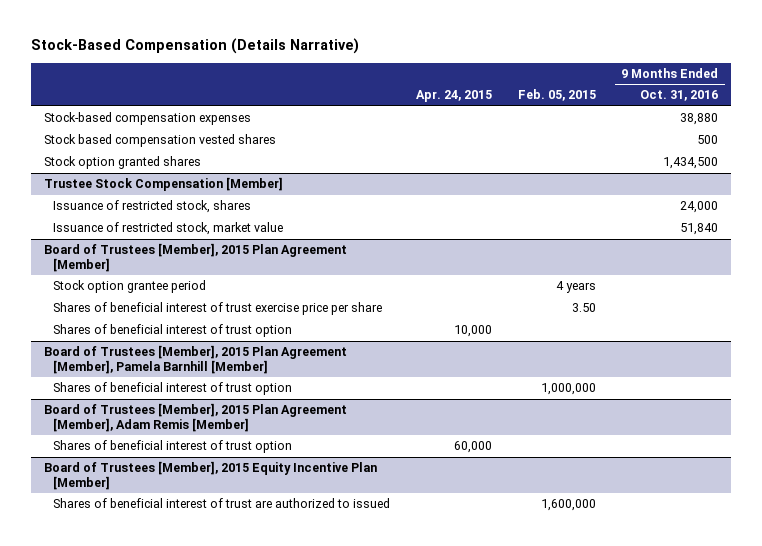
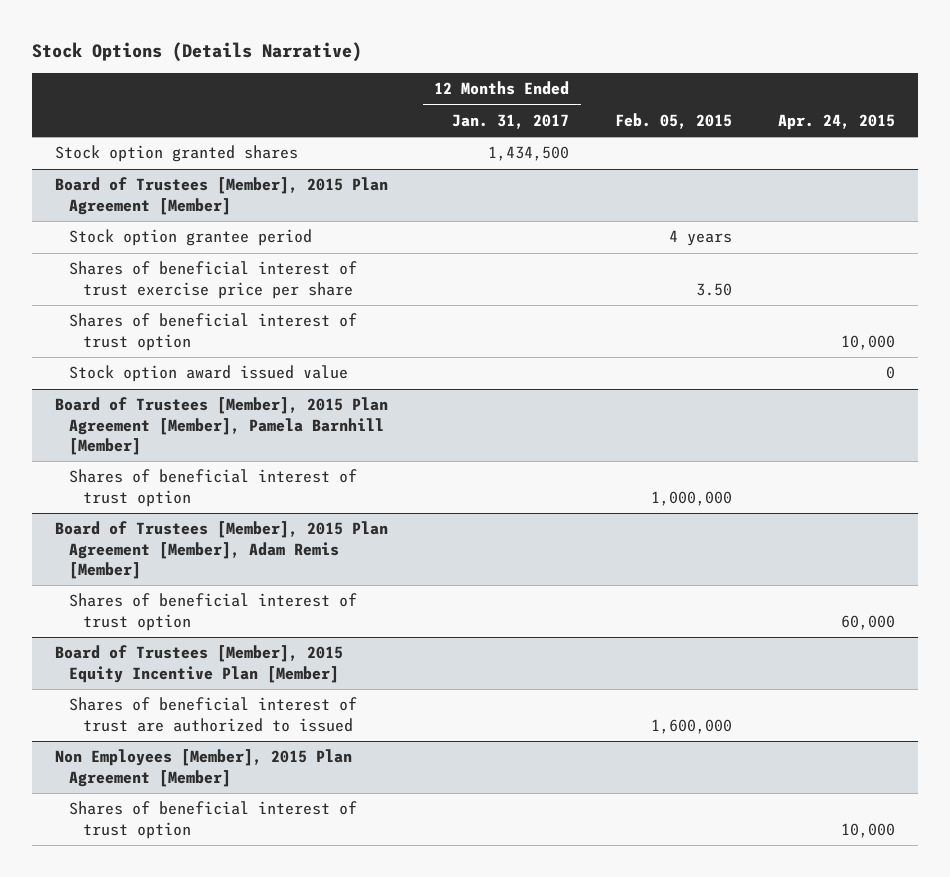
- Stock-Based Compensation (Details Narrative)
+ Stock Options (Details Narrative)
- | Apr. 24, 2015 | Feb. 05, 2015 | 9 Months Ended Oct. 31, 2016
+ | 12 Months Ended Jan. 31, 2017 | Feb. 05, 2015 | Apr. 24, 2015
- Stock-based compensation expenses | | | 38,880
- Stock based compensation vested shares | | | 500
- Trustee Stock Compensation [Member]
- Issuance of restricted stock, shares | | | 24,000
- Issuance of restricted stock, market value | | | 51,840
@ Board of Trustees [Member], 2015 Plan Agreement [Member]
+ Stock option award issued value | | | 0
+ Non Employees [Member], 2015 Plan Agreement [Member]
+ Shares of beneficial interest of trust option | | | 10,000

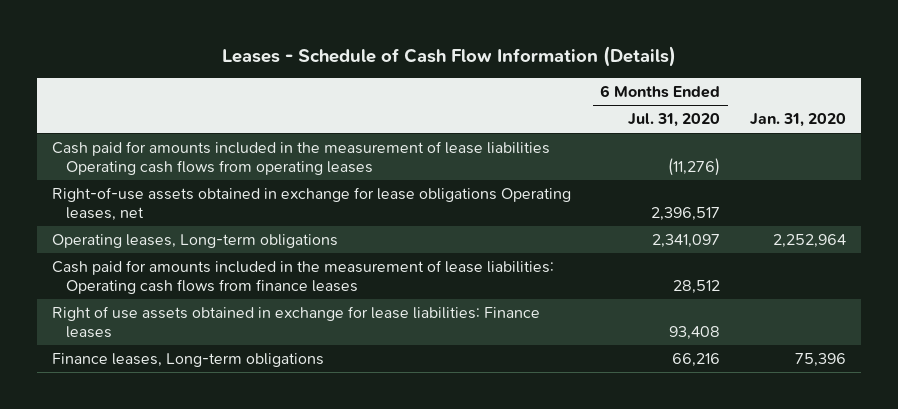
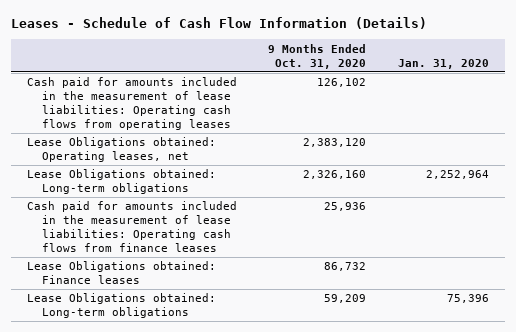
- | 6 Months Ended Jul. 31, 2020 | Jan. 31, 2020
+ | 9 Months Ended Oct. 31, 2020 | Jan. 31, 2020
- Cash paid for amounts included in the measurement of lease liabilities Operating cash flows from operating leases | (11,276) |
- Right-of-use assets obtained in exchange for lease obligations Operating leases, net | 2,396,517 |
- Operating leases, Long-term obligations | 2,341,097 | 2,252,964
+ Cash paid for amounts included in the measurement of lease liabilities: Operating cash flows from operating leases | 126,102 |
+ Lease Obligations obtained: Operating leases, net | 2,383,120 |
+ Lease Obligations obtained: Long-term obligations | 2,326,160 | 2,252,964
- Right of use assets obtained in exchange for lease liabilities: Finance leases | 93,408 |
- Finance leases, Long-term obligations | 66,216 | 75,396
+ Lease Obligations obtained: Finance leases | 86,732 |
+ Lease Obligations obtained: Long-term obligations | 59,209 | 75,396

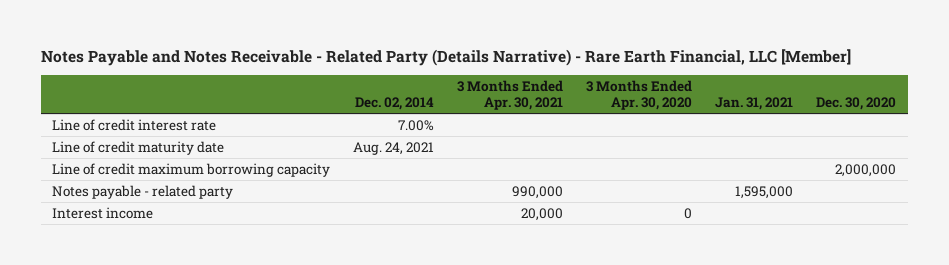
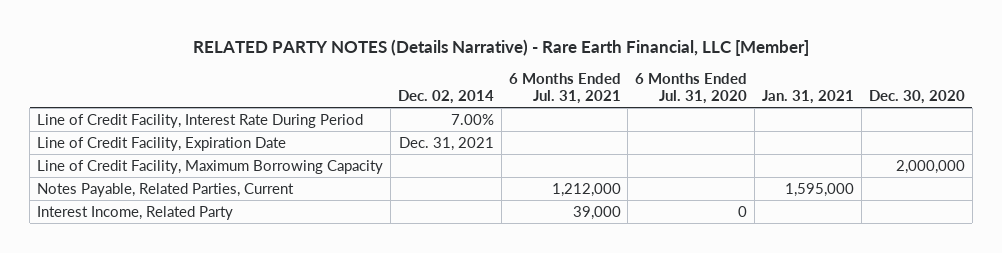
- Notes Payable and Notes Receivable - Related Party (Details Narrative) - Rare Earth Financial, LLC [Member]
+ RELATED PARTY NOTES (Details Narrative) - Rare Earth Financial, LLC [Member]
- | Dec. 02, 2014 | 3 Months Ended Apr. 30, 2021 | 3 Months Ended Apr. 30, 2020 | Jan. 31, 2021 | Dec. 30, 2020
+ | Dec. 02, 2014 | 6 Months Ended Jul. 31, 2021 | 6 Months Ended Jul. 31, 2020 | Jan. 31, 2021 | Dec. 30, 2020
- Line of credit interest rate | 7.00% | | | |
- Line of credit maturity date | Aug. 24, 2021 | | | |
- Line of credit maximum borrowing capacity | | | | | 2,000,000
- Notes payable - related party | | 990,000 | | 1,595,000 |
- Interest income | | 20,000 | 0 | |
+ Line of Credit Facility, Interest Rate During Period | 7.00% | | | |
+ Line of Credit Facility, Expiration Date | Dec. 31, 2021 | | | |
+ Line of Credit Facility, Maximum Borrowing Capacity | | | | | 2,000,000
+ Notes Payable, Related Parties, Current | | 1,212,000 | | 1,595,000 |
+ Interest Income, Related Party | | 39,000 | 0 | |

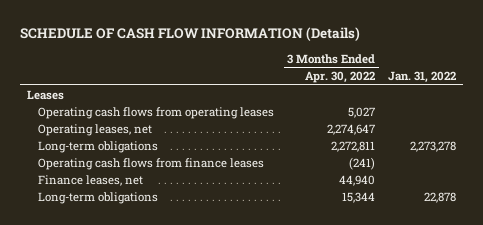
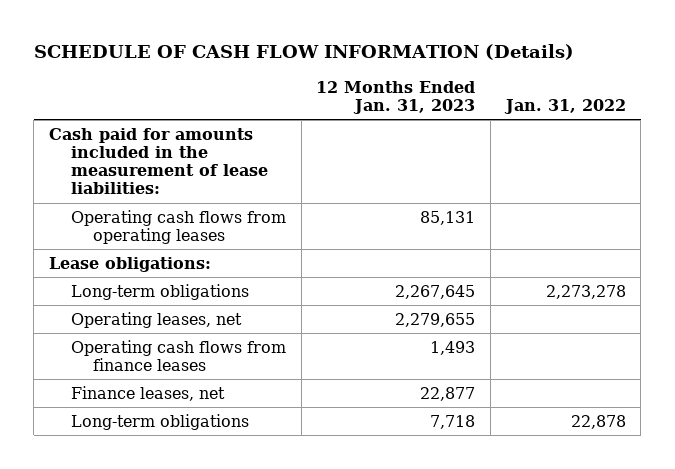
- | 3 Months Ended Apr. 30, 2022 | Jan. 31, 2022
+ | 12 Months Ended Jan. 31, 2023 | Jan. 31, 2022
- Leases
+ Cash paid for amounts included in the measurement of lease liabilities:
+ Lease obligations:
moved down: Operating leases, net | 2,279,655 |

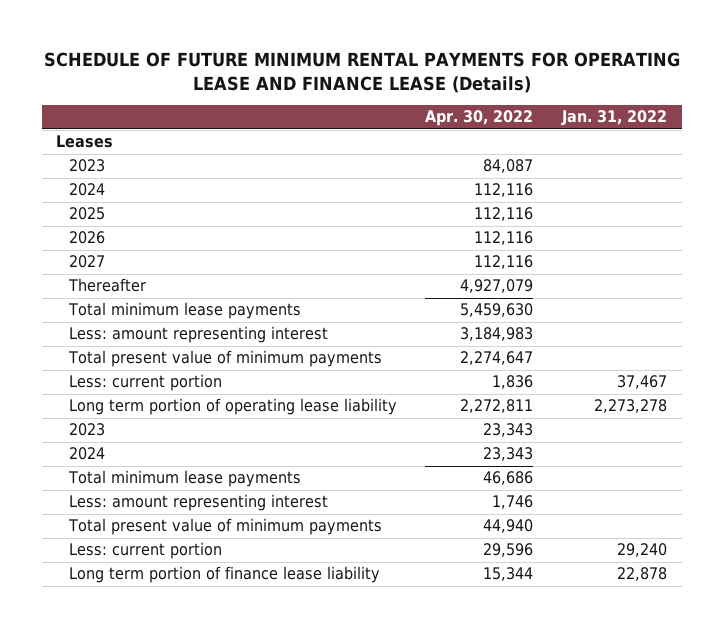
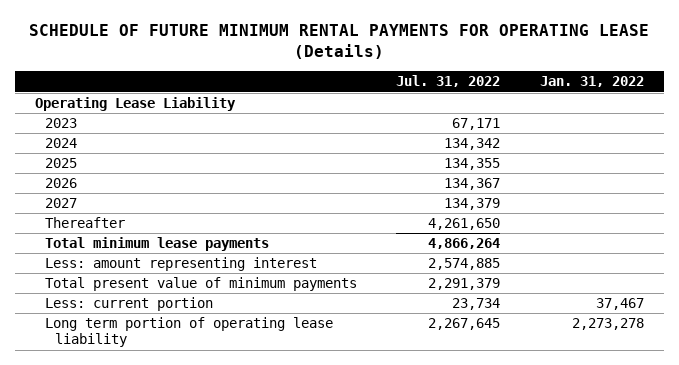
- SCHEDULE OF FUTURE MINIMUM RENTAL PAYMENTS FOR OPERATING LEASE AND FINANCE LEASE (Details)
+ SCHEDULE OF FUTURE MINIMUM RENTAL PAYMENTS FOR OPERATING LEASE (Details)
- | Apr. 30, 2022 | Jan. 31, 2022
+ | Jul. 31, 2022 | Jan. 31, 2022
- Leases
+ Operating Lease Liability
- 2023 | 23,343 |
- 2024 | 23,343 |
- Total minimum lease payments | 46,686 |
- Less: amount representing interest | 1,746 |
- Total present value of minimum payments | 44,940 |
- Less: current portion | 29,596 | 29,240
- Long term portion of finance lease liability | 15,344 | 22,878

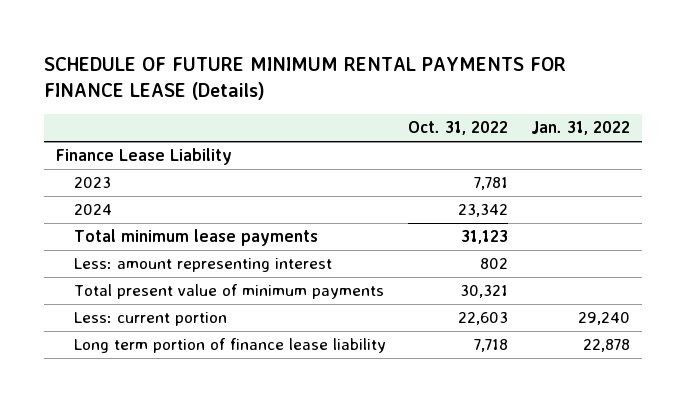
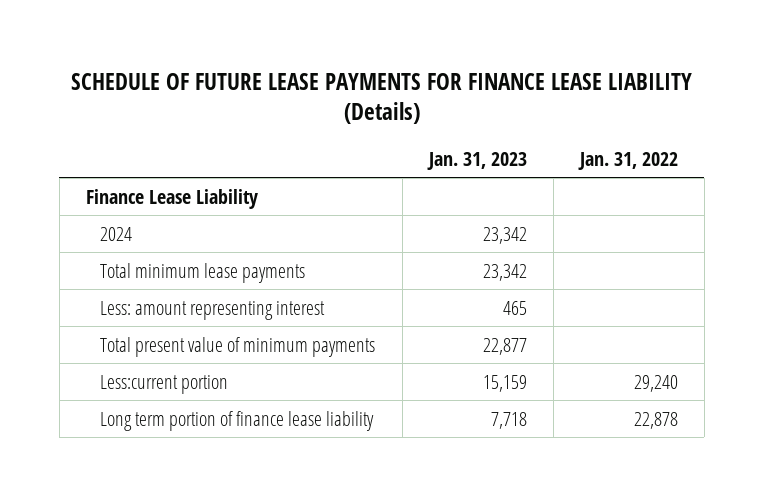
- SCHEDULE OF FUTURE MINIMUM RENTAL PAYMENTS FOR FINANCE LEASE (Details)
+ SCHEDULE OF FUTURE LEASE PAYMENTS FOR FINANCE LEASE LIABILITY (Details)
- | Oct. 31, 2022 | Jan. 31, 2022
+ | Jan. 31, 2023 | Jan. 31, 2022
- 2023 | 7,781 |
- Less: current portion | 22,603 | 29,240
+ Less:current portion | 15,159 | 29,240

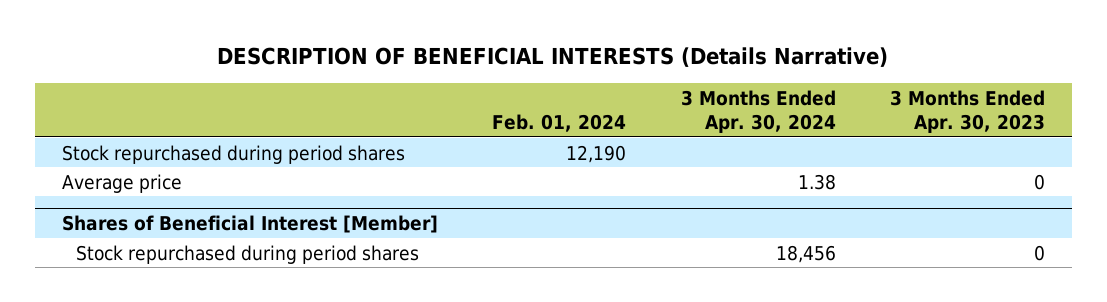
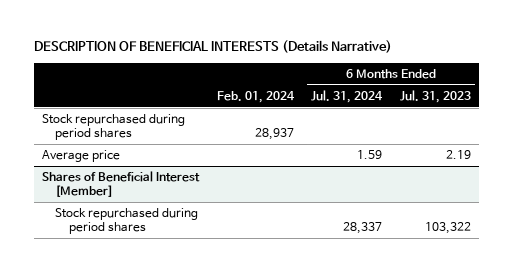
- | Feb. 01, 2024 | 3 Months Ended Apr. 30, 2024 | 3 Months Ended Apr. 30, 2023
+ | Feb. 01, 2024 | 6 Months Ended Jul. 31, 2024 | 6 Months Ended Jul. 31, 2023
- Stock repurchased during period shares | 12,190 | |
+ Stock repurchased during period shares | 28,937 | |

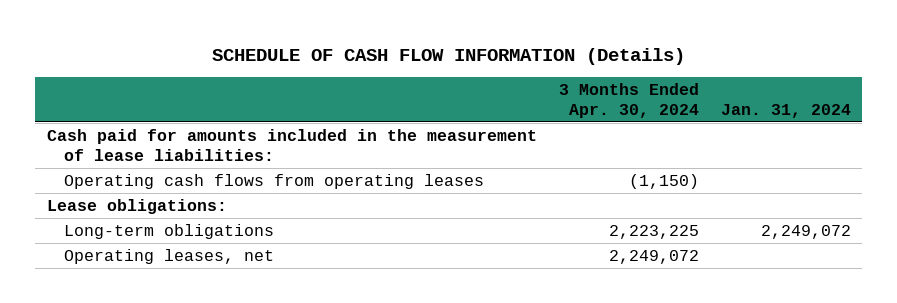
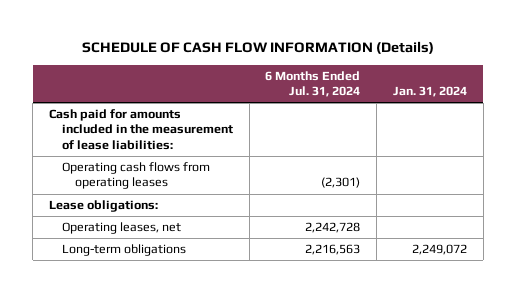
- | 3 Months Ended Apr. 30, 2024 | Jan. 31, 2024
+ | 6 Months Ended Jul. 31, 2024 | Jan. 31, 2024
moved down: Long-term obligations | 2,216,563 | 2,249,072

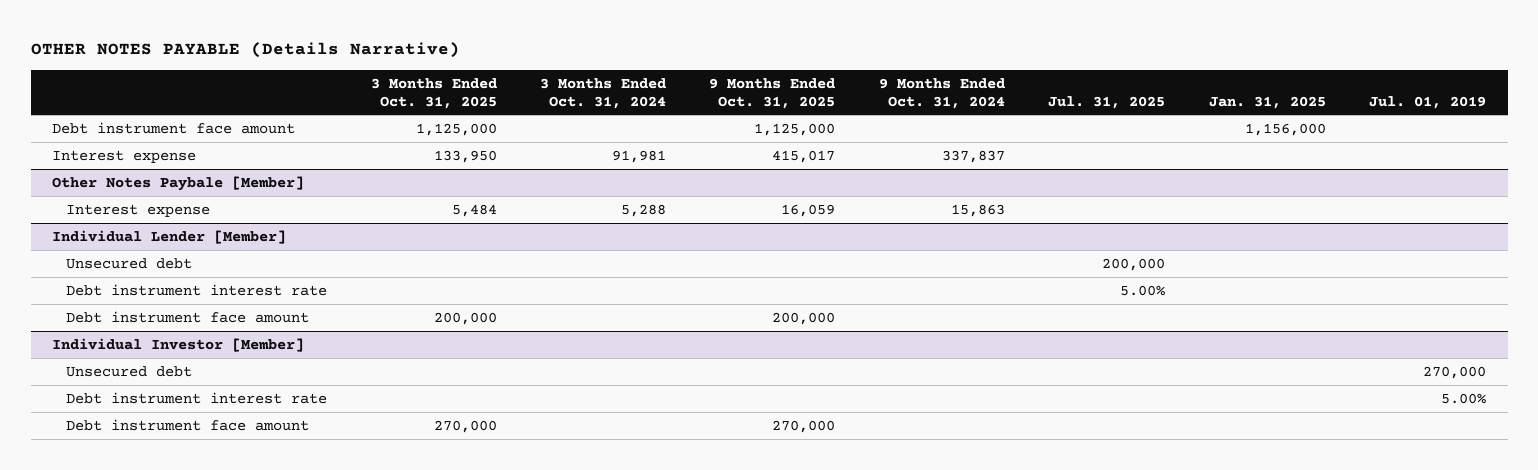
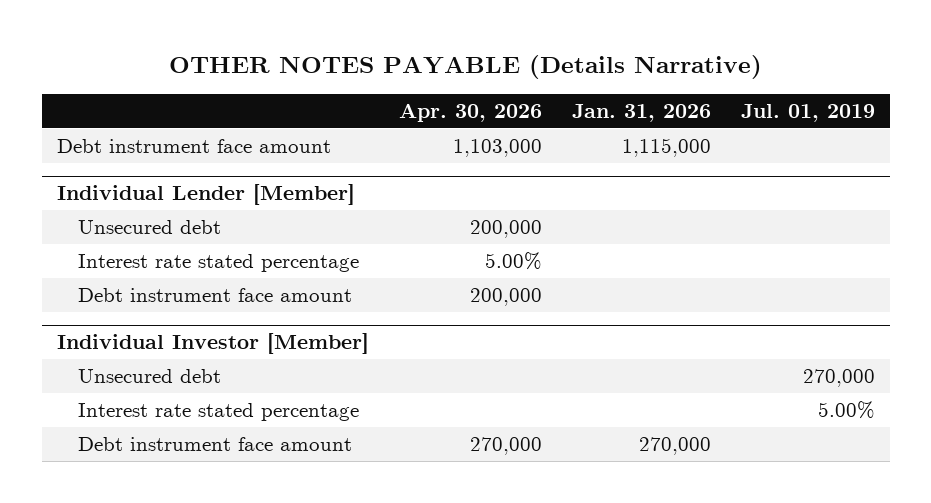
- | 3 Months Ended Oct. 31, 2025 | 3 Months Ended Oct. 31, 2024 | 9 Months Ended Oct. 31, 2025 | 9 Months Ended Oct. 31, 2024 | Jul. 31, 2025 | Jan. 31, 2025 | Jul. 01, 2019
+ | Apr. 30, 2026 | Jan. 31, 2026 | Jul. 01, 2019
- Interest expense | 133,950 | 91,981 | 415,017 | 337,837 | | |
- Other Notes Paybale [Member]
- Interest expense | 5,484 | 5,288 | 16,059 | 15,863 | | |
@ Individual Lender [Member]
- Debt instrument interest rate | | | | | 5.00% | |
+ Interest rate stated percentage | 5.00% | |
@ Individual Investor [Member]
- Debt instrument interest rate | | | | | | | 5.00%
+ Interest rate stated percentage | | | 5.00%

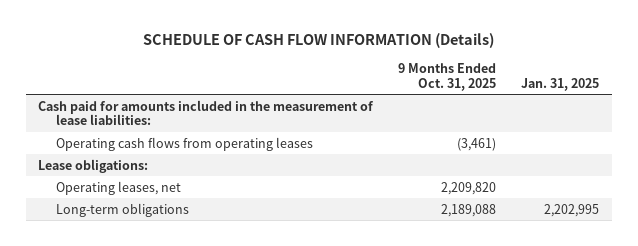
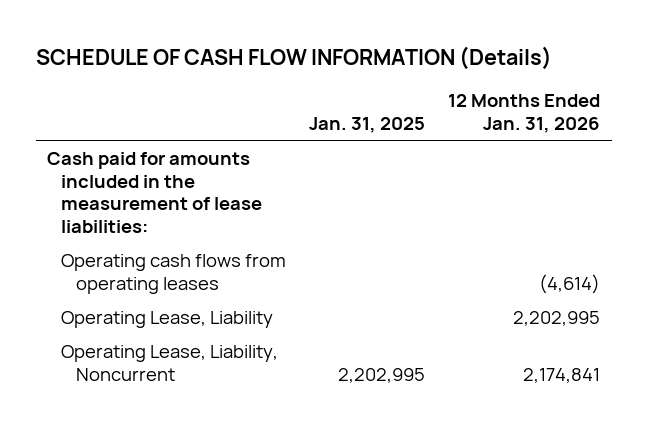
- | 9 Months Ended Oct. 31, 2025 | Jan. 31, 2025
+ | Jan. 31, 2025 | 12 Months Ended Jan. 31, 2026
- Lease obligations:
- Operating leases, net | 2,209,820 |
- Long-term obligations | 2,189,088 | 2,202,995
+ Operating Lease, Liability | | 2,202,995
+ Operating Lease, Liability, Noncurrent | 2,202,995 | 2,174,841

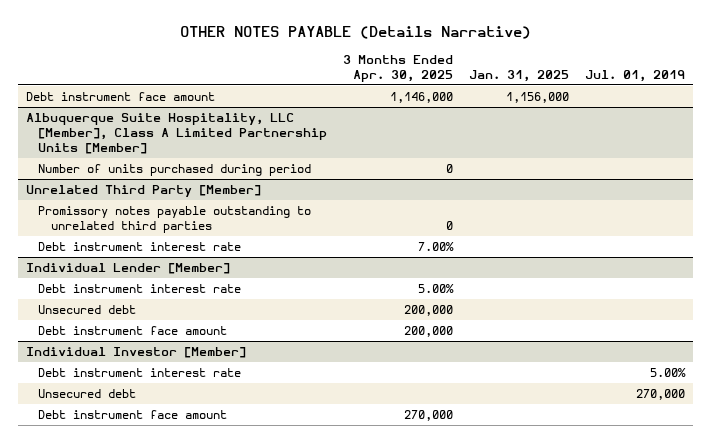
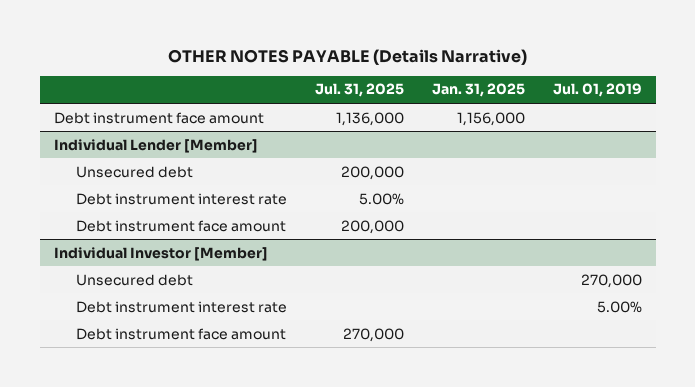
- | 3 Months Ended Apr. 30, 2025 | Jan. 31, 2025 | Jul. 01, 2019
+ | Jul. 31, 2025 | Jan. 31, 2025 | Jul. 01, 2019
- Albuquerque Suite Hospitality, LLC [Member], Class A Limited Partnership Units [Member]
- Number of units purchased during period | 0 | |
- Unrelated Third Party [Member]
- Promissory notes payable outstanding to unrelated third parties | 0 | |
- Debt instrument interest rate | 7.00% | |
@ Individual Lender [Member]
moved down: Debt instrument interest rate | 5.00% | |
@ Individual Investor [Member]
moved down: Debt instrument interest rate | | | 5.00%

